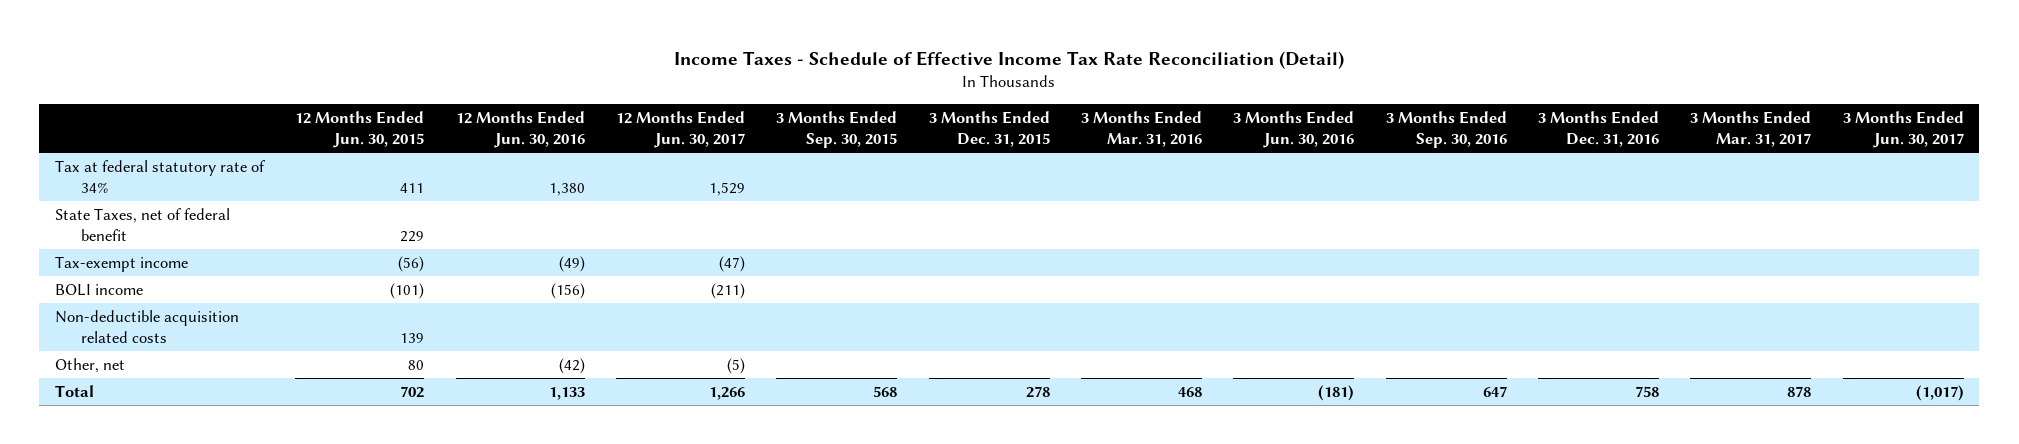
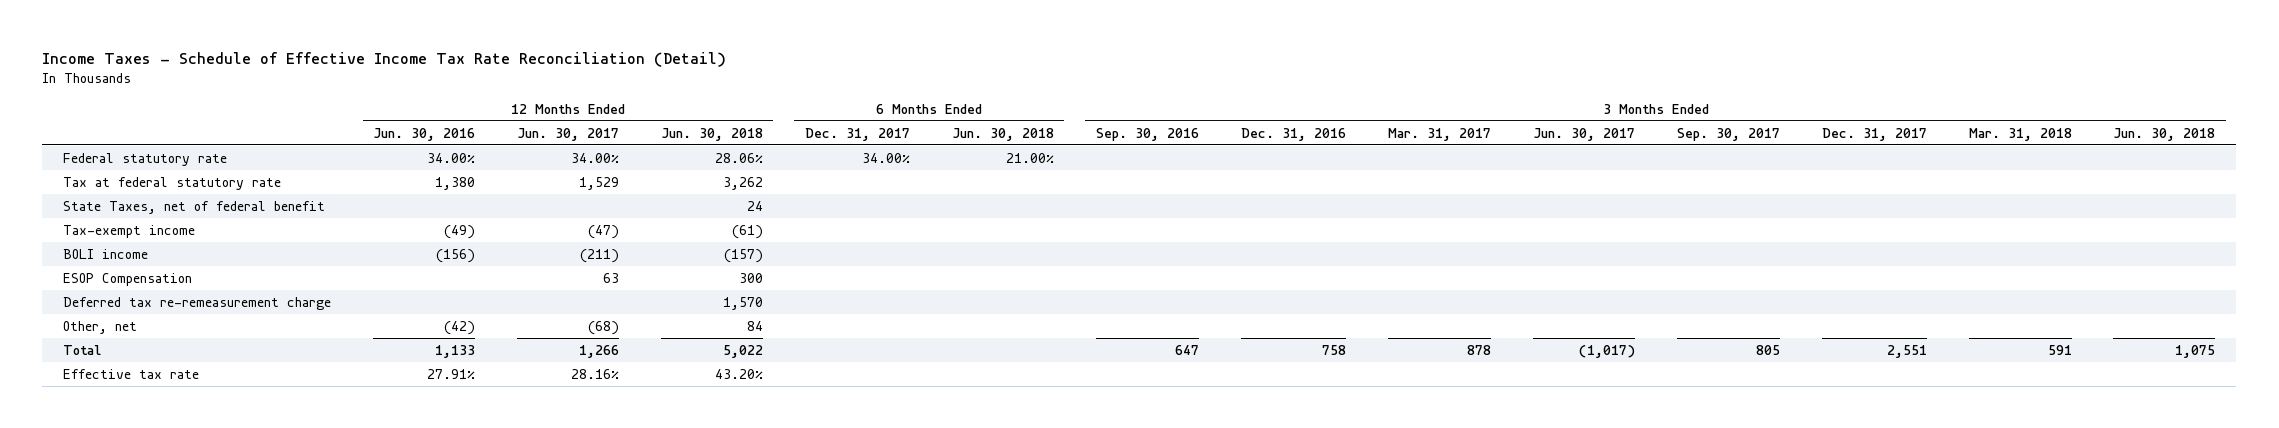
- | 12 Months Ended Jun. 30, 2015 | 12 Months Ended Jun. 30, 2016 | 12 Months Ended Jun. 30, 2017 | 3 Months Ended Sep. 30, 2015 | 3 Months Ended Dec. 31, 2015 | 3 Months Ended Mar. 31, 2016 | 3 Months Ended Jun. 30, 2016 | 3 Months Ended Sep. 30, 2016 | 3 Months Ended Dec. 31, 2016 | 3 Months Ended Mar. 31, 2017 | 3 Months Ended Jun. 30, 2017
+ | 12 Months Ended Jun. 30, 2016 | 12 Months Ended Jun. 30, 2017 | 12 Months Ended Jun. 30, 2018 | 6 Months Ended Dec. 31, 2017 | 6 Months Ended Jun. 30, 2018 | 3 Months Ended Sep. 30, 2016 | 3 Months Ended Dec. 31, 2016 | 3 Months Ended Mar. 31, 2017 | 3 Months Ended Jun. 30, 2017 | 3 Months Ended Sep. 30, 2017 | 3 Months Ended Dec. 31, 2017 | 3 Months Ended Mar. 31, 2018 | 3 Months Ended Jun. 30, 2018
- Tax at federal statutory rate of 34% | 411 | 1,380 | 1,529 | | | | | | | |
+ Federal statutory rate | 34.00% | 34.00% | 28.06% | 34.00% | 21.00% | | | | | | | |
+ Tax at federal statutory rate | 1,380 | 1,529 | 3,262 | | | | | | | | | |
- Non-deductible acquisition related costs | 139 | | | | | | | | | |
- Other, net | 80 | (42) | (5) | | | | | | | |
+ ESOP Compensation | | 63 | 300 | | | | | | | | | |
+ Deferred tax re-remeasurement charge | | | 1,570 | | | | | | | | | |
+ Other, net | (42) | (68) | 84 | | | | | | | | | |
+ Effective tax rate | 27.91% | 28.16% | 43.20% | | | | | | | | | |

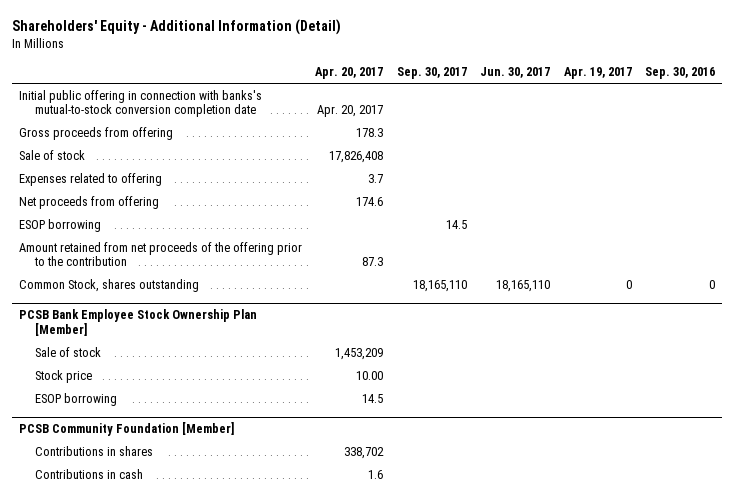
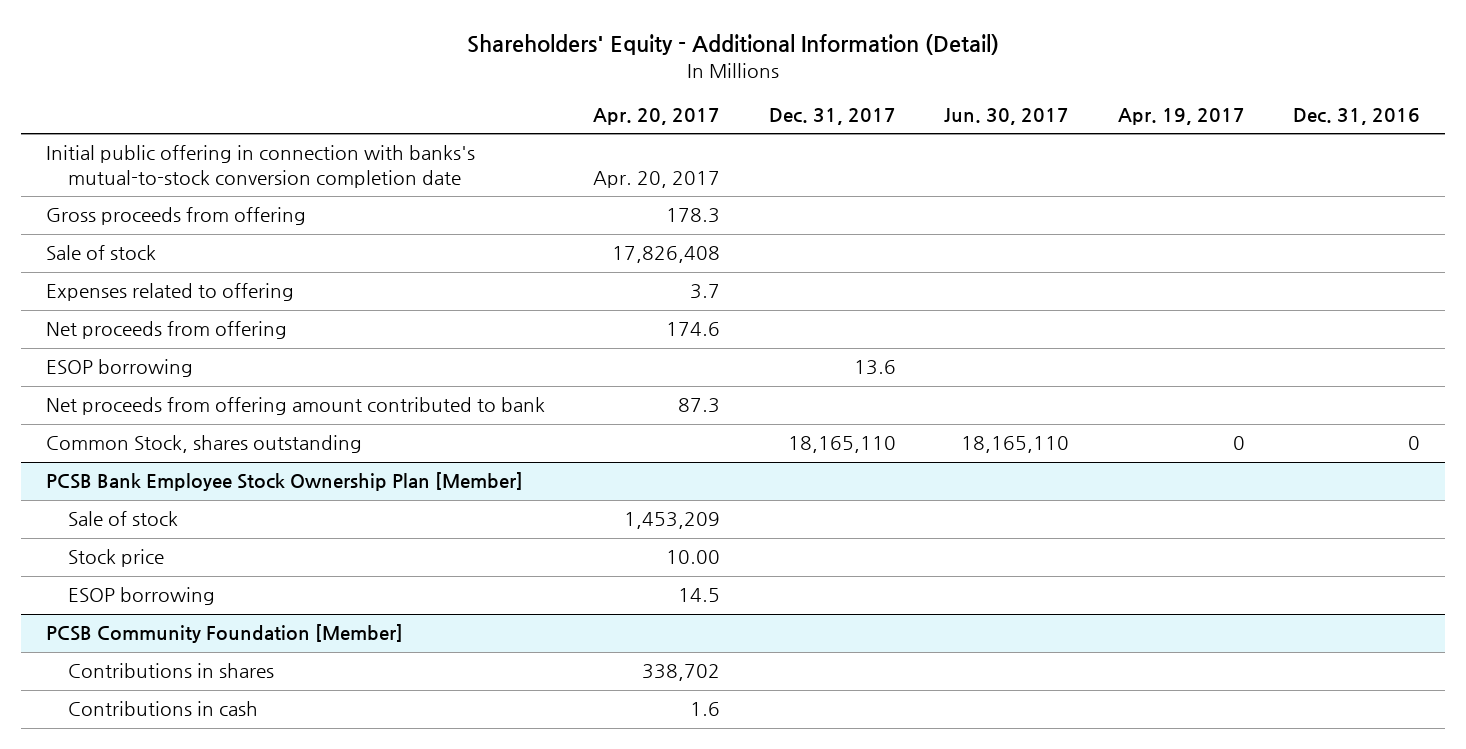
- | Apr. 20, 2017 | Sep. 30, 2017 | Jun. 30, 2017 | Apr. 19, 2017 | Sep. 30, 2016
+ | Apr. 20, 2017 | Dec. 31, 2017 | Jun. 30, 2017 | Apr. 19, 2017 | Dec. 31, 2016
- Amount retained from net proceeds of the offering prior to the contribution | 87.3 | | | |
+ Net proceeds from offering amount contributed to bank | 87.3 | | | |

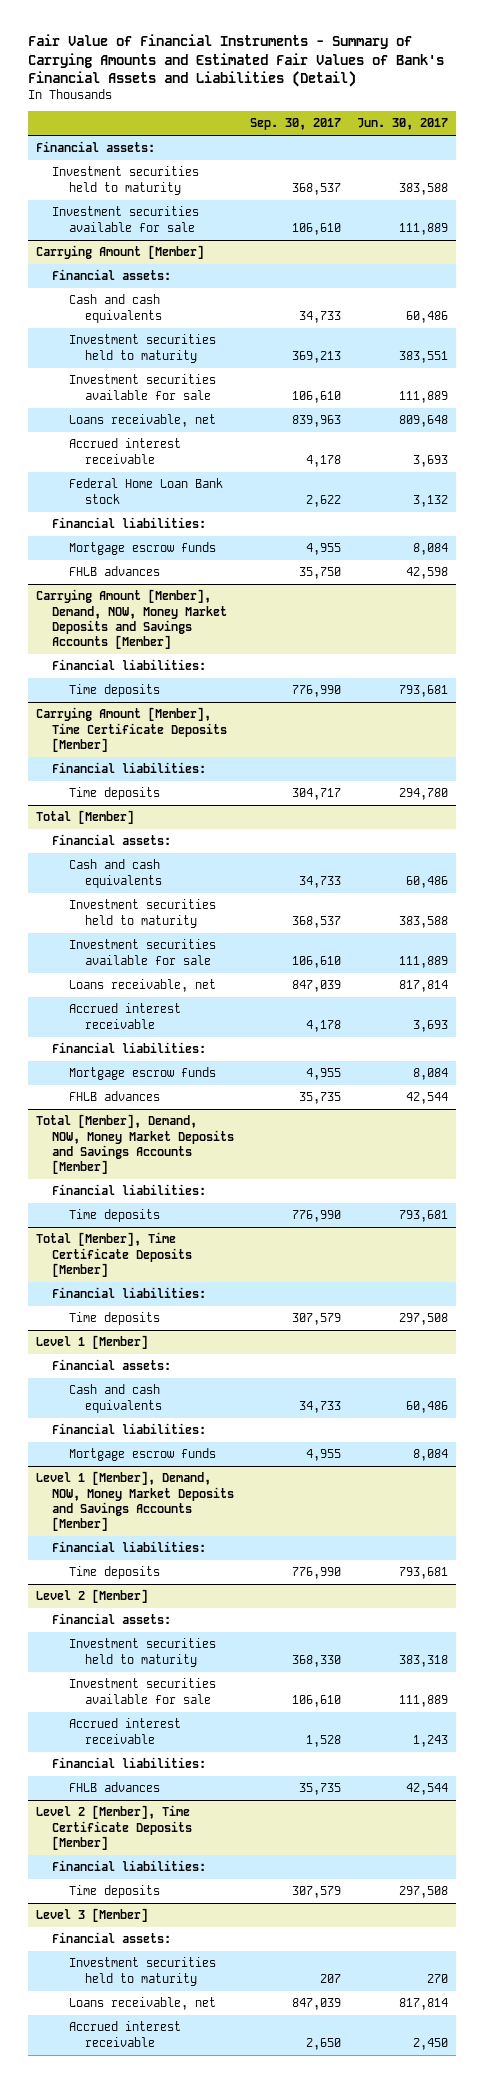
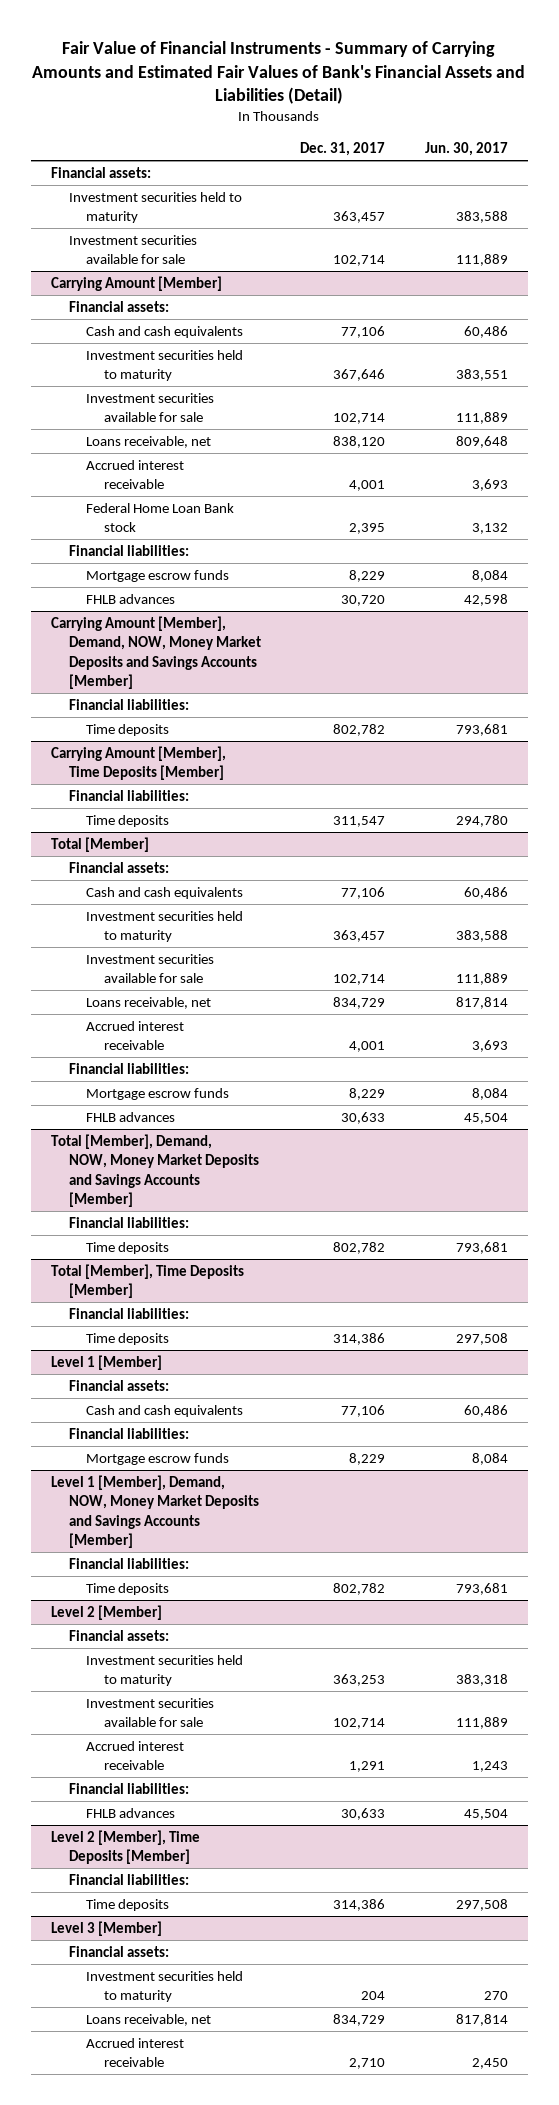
- | Sep. 30, 2017 | Jun. 30, 2017
+ | Dec. 31, 2017 | Jun. 30, 2017
- Carrying Amount [Member], Time Certificate Deposits [Member]
+ Carrying Amount [Member], Time Deposits [Member]
@ Total [Member]
- FHLB advances | 35,735 | 42,544
+ FHLB advances | 30,633 | 45,504
- Total [Member], Time Certificate Deposits [Member]
+ Total [Member], Time Deposits [Member]
@ Level 2 [Member]
- FHLB advances | 35,735 | 42,544
- Level 2 [Member], Time Certificate Deposits [Member]
@ Level 2 [Member]
+ FHLB advances | 30,633 | 45,504
+ Level 2 [Member], Time Deposits [Member]

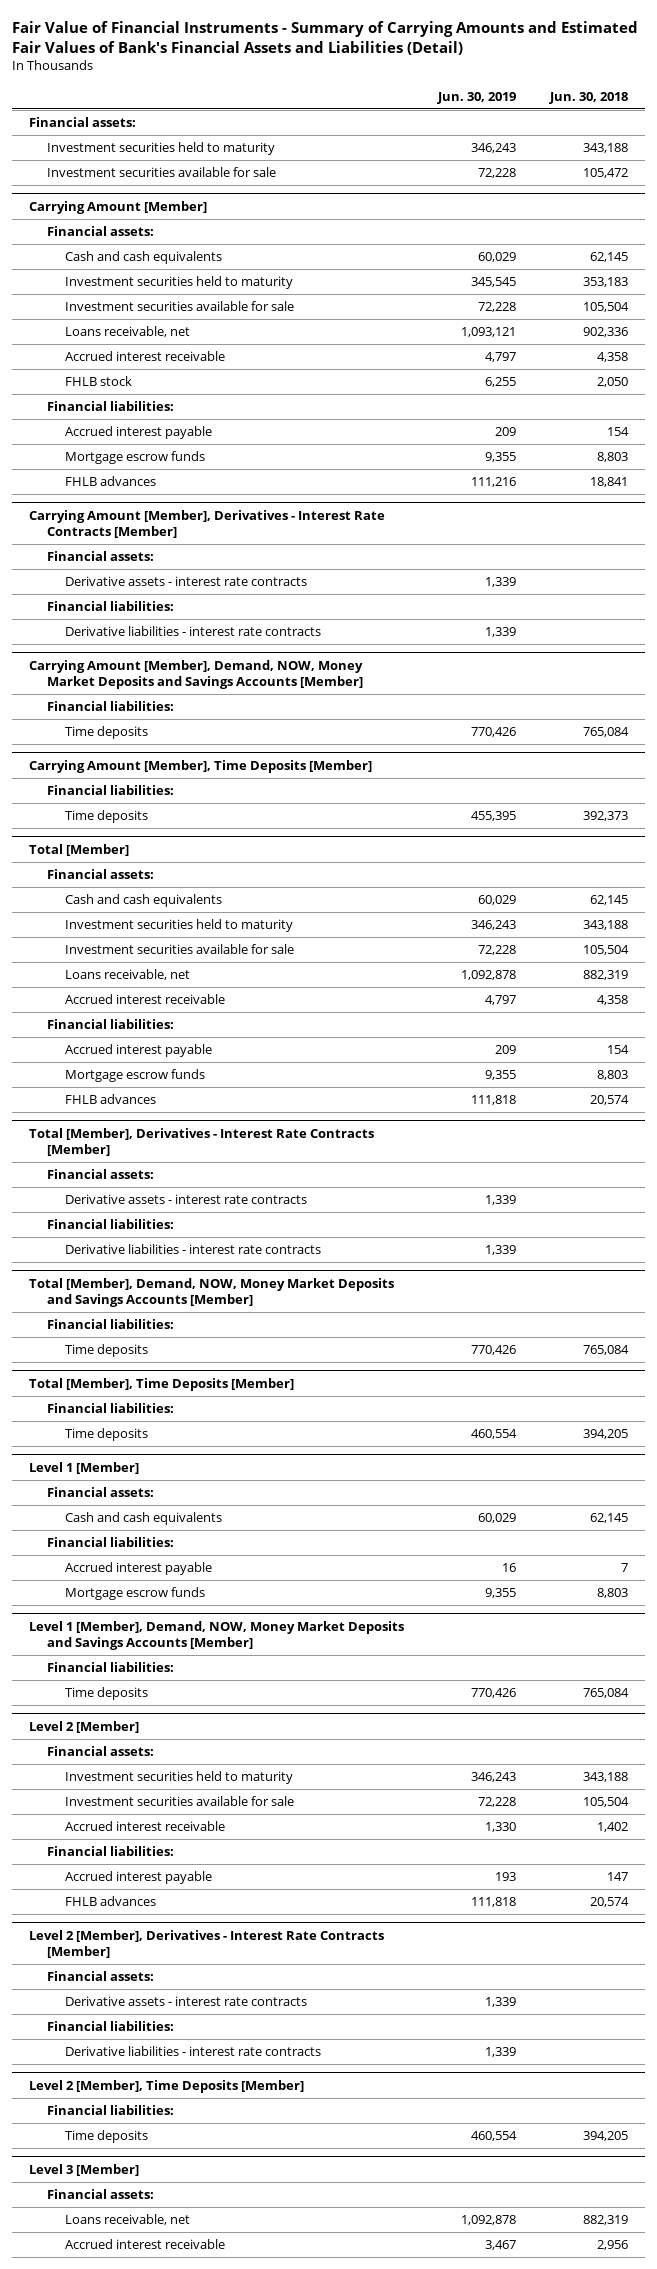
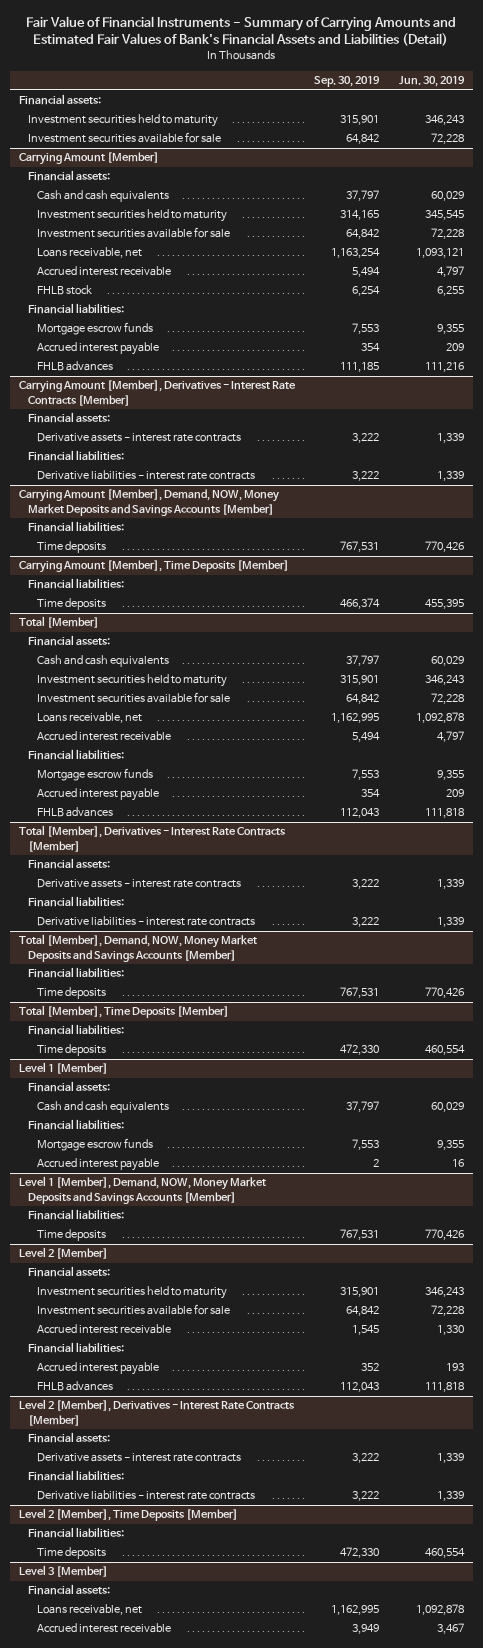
- | Jun. 30, 2019 | Jun. 30, 2018
+ | Sep. 30, 2019 | Jun. 30, 2019
@ Carrying Amount [Member]
moved down: Accrued interest payable | 354 | 209
@ Total [Member]
moved down: Accrued interest payable | 354 | 209
@ Level 1 [Member]
moved down: Accrued interest payable | 2 | 16

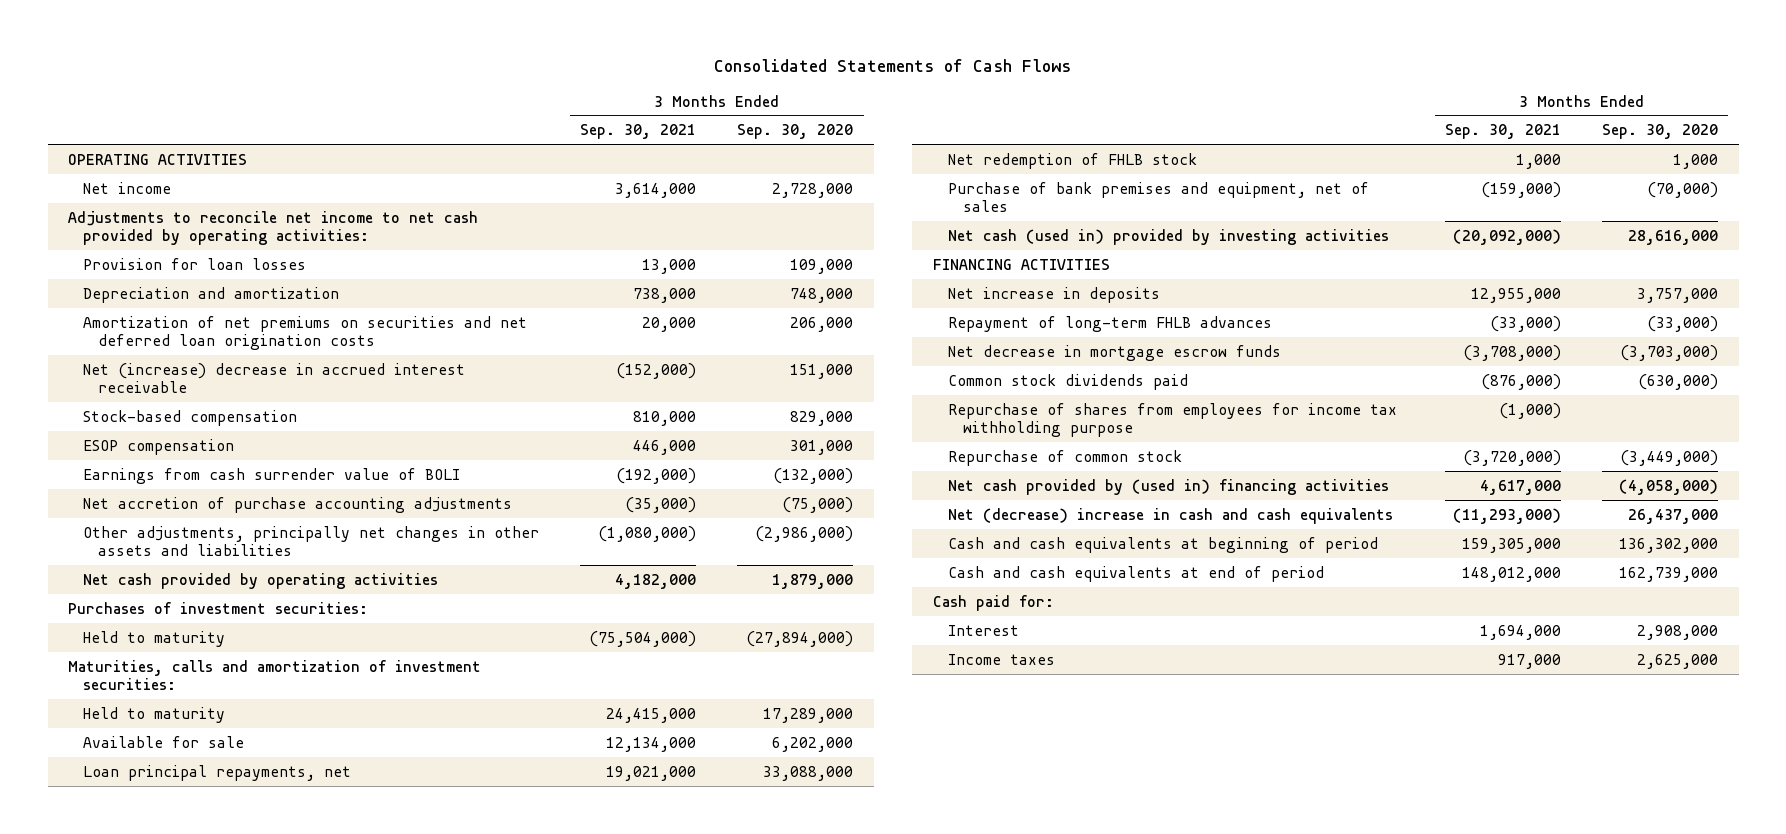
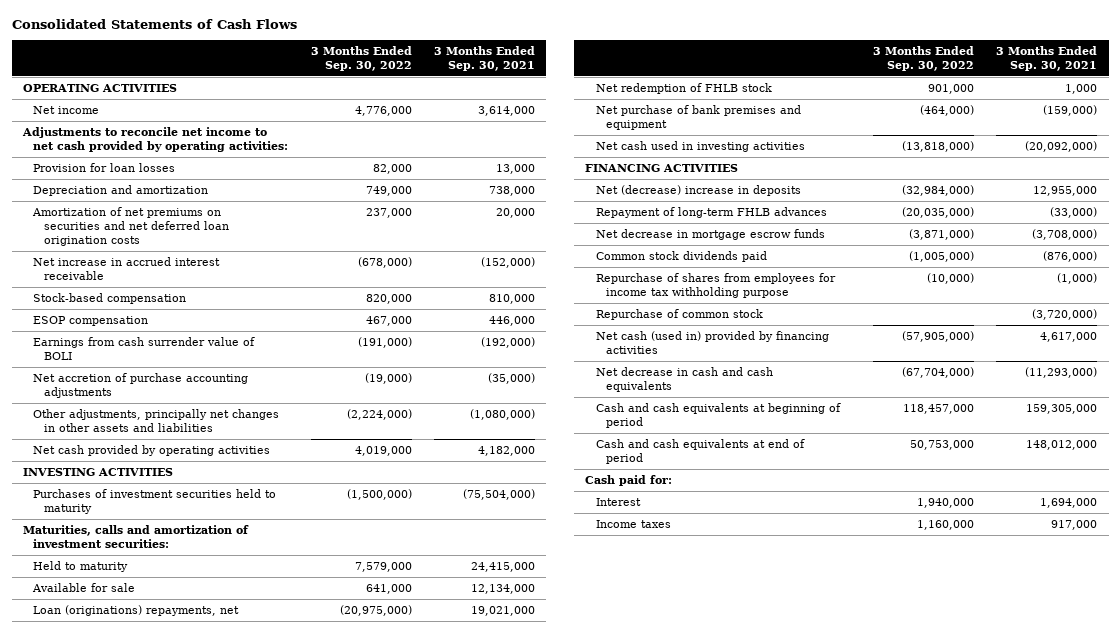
- | 3 Months Ended Sep. 30, 2021 | 3 Months Ended Sep. 30, 2020
+ | 3 Months Ended Sep. 30, 2022 | 3 Months Ended Sep. 30, 2021
- Net (increase) decrease in accrued interest receivable | (152,000) | 151,000
+ Net increase in accrued interest receivable | (678,000) | (152,000)
- Purchases of investment securities:
- Held to maturity | (75,504,000) | (27,894,000)
+ INVESTING ACTIVITIES
+ Purchases of investment securities held to maturity | (1,500,000) | (75,504,000)
- Loan principal repayments, net | 19,021,000 | 33,088,000
+ Loan (originations) repayments, net | (20,975,000) | 19,021,000
- Purchase of bank premises and equipment, net of sales | (159,000) | (70,000)
- Net cash (used in) provided by investing activities | (20,092,000) | 28,616,000
+ Net purchase of bank premises and equipment | (464,000) | (159,000)
+ Net cash used in investing activities | (13,818,000) | (20,092,000)
- Net increase in deposits | 12,955,000 | 3,757,000
+ Net (decrease) increase in deposits | (32,984,000) | 12,955,000
- Net cash provided by (used in) financing activities | 4,617,000 | (4,058,000)
- Net (decrease) increase in cash and cash equivalents | (11,293,000) | 26,437,000
+ Net cash (used in) provided by financing activities | (57,905,000) | 4,617,000
+ Net decrease in cash and cash equivalents | (67,704,000) | (11,293,000)

